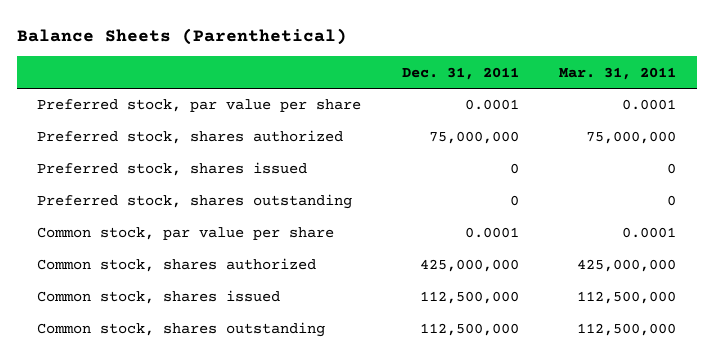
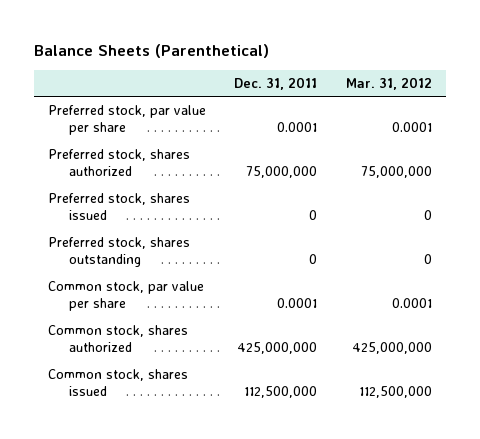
- | Dec. 31, 2011 | Mar. 31, 2011
+ | Dec. 31, 2011 | Mar. 31, 2012
- Common stock, shares outstanding | 112,500,000 | 112,500,000

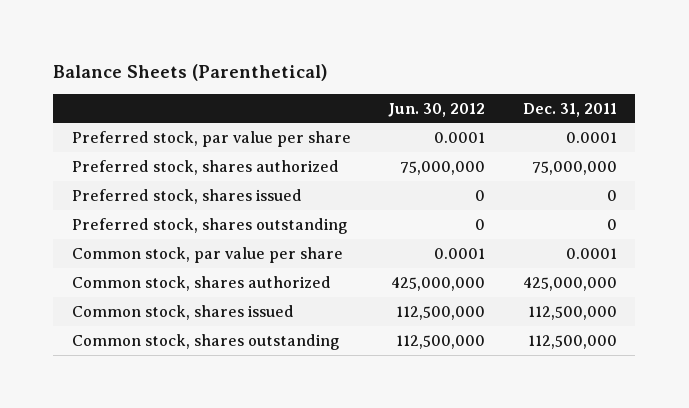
- | Dec. 31, 2011 | Mar. 31, 2012
+ | Jun. 30, 2012 | Dec. 31, 2011
+ Common stock, shares outstanding | 112,500,000 | 112,500,000

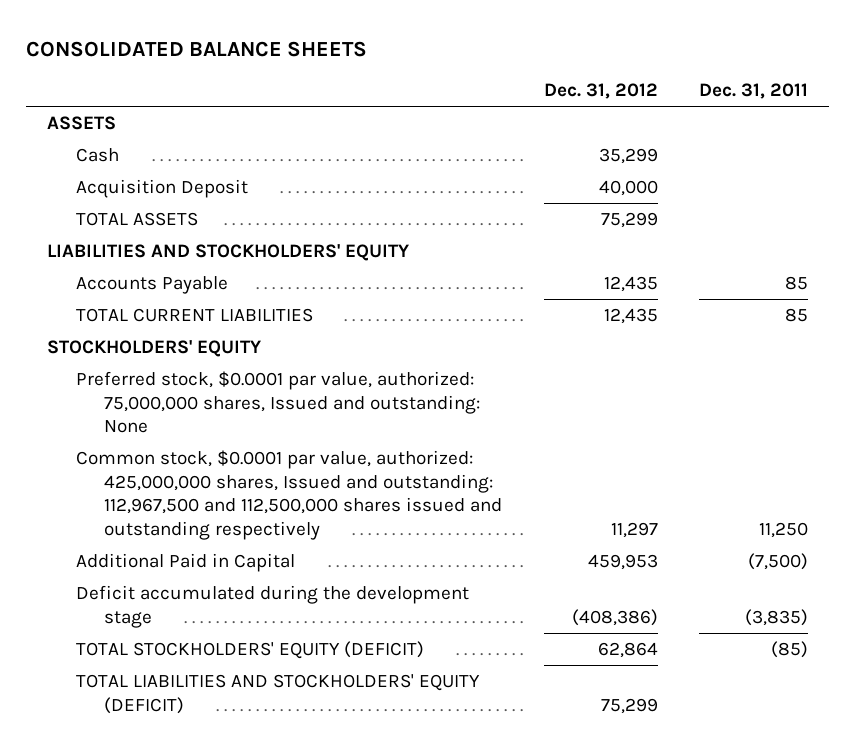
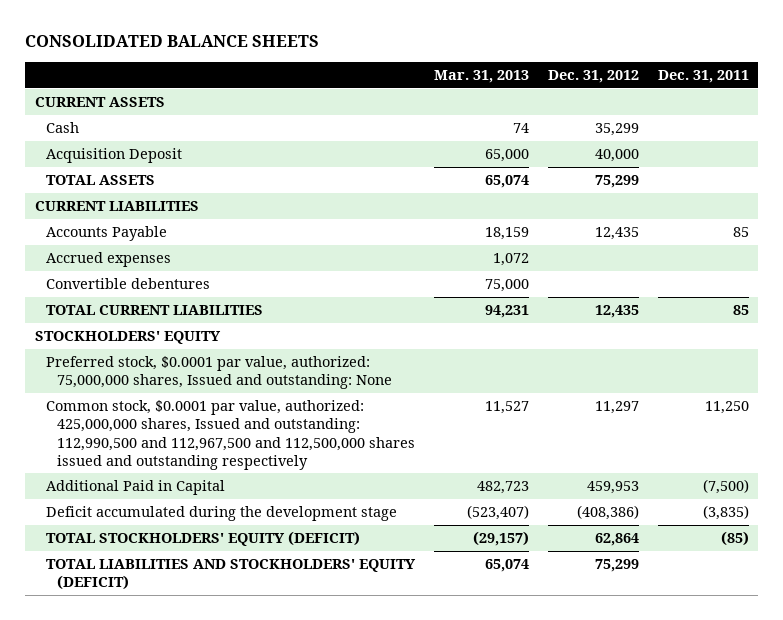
- | Dec. 31, 2012 | Dec. 31, 2011
+ | Mar. 31, 2013 | Dec. 31, 2012 | Dec. 31, 2011
- ASSETS
+ CURRENT ASSETS
- LIABILITIES AND STOCKHOLDERS' EQUITY
+ CURRENT LIABILITIES
+ Accrued expenses | 1,072 | |
+ Convertible debentures | 75,000 | |
- Common stock, $0.0001 par value, authorized: 425,000,000 shares, Issued and outstanding: 112,967,500 and 112,500,000 shares issued and outstanding respectively | 11,297 | 11,250
+ Common stock, $0.0001 par value, authorized: 425,000,000 shares, Issued and outstanding: 112,990,500 and 112,967,500 and 112,500,000 shares issued and outstanding respectively | 11,527 | 11,297 | 11,250

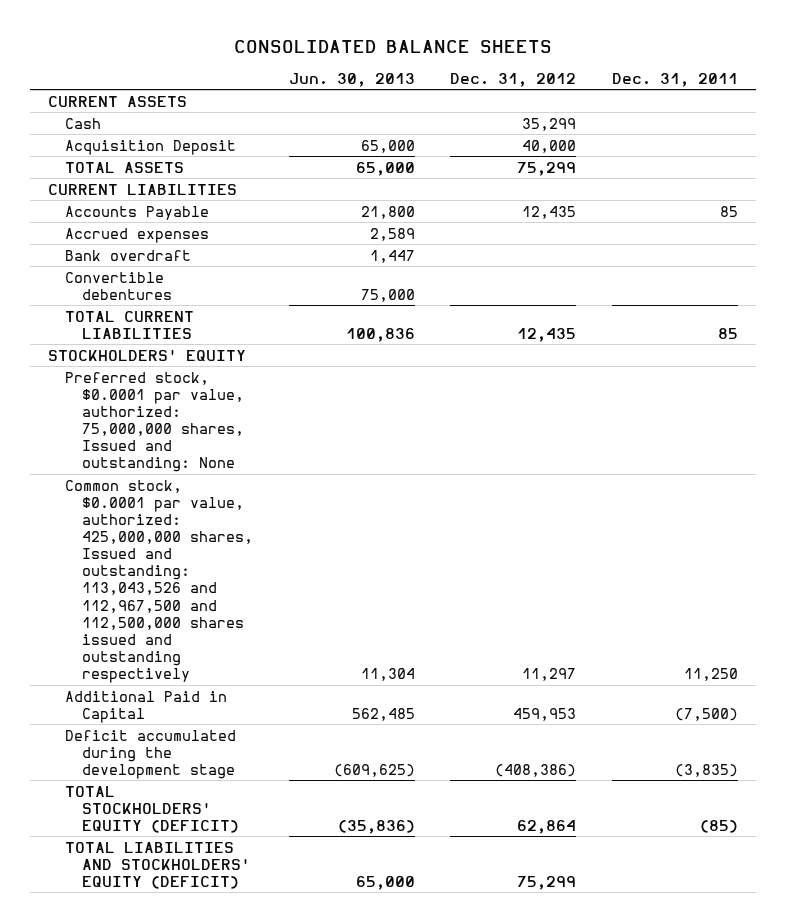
- | Mar. 31, 2013 | Dec. 31, 2012 | Dec. 31, 2011
+ | Jun. 30, 2013 | Dec. 31, 2012 | Dec. 31, 2011
+ Bank overdraft | 1,447 | |
- Common stock, $0.0001 par value, authorized: 425,000,000 shares, Issued and outstanding: 112,990,500 and 112,967,500 and 112,500,000 shares issued and outstanding respectively | 11,527 | 11,297 | 11,250
+ Common stock, $0.0001 par value, authorized: 425,000,000 shares, Issued and outstanding: 113,043,526 and 112,967,500 and 112,500,000 shares issued and outstanding respectively | 11,304 | 11,297 | 11,250

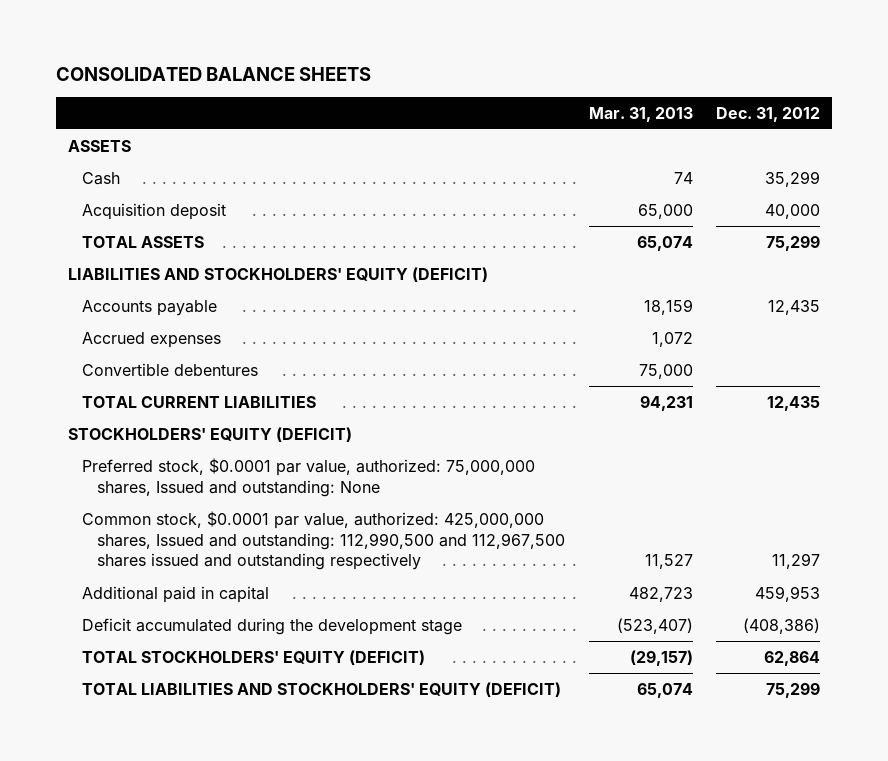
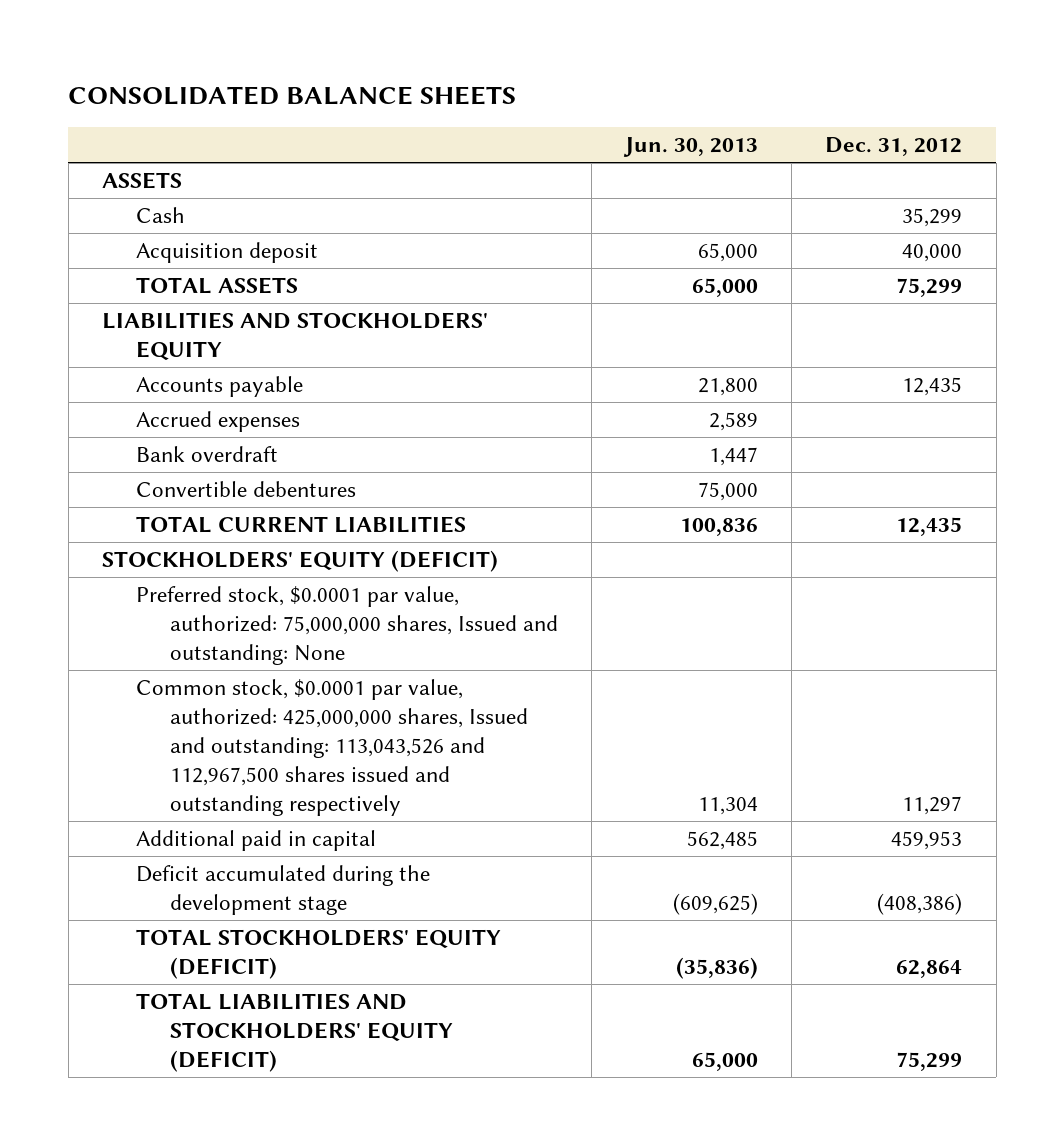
- | Mar. 31, 2013 | Dec. 31, 2012
+ | Jun. 30, 2013 | Dec. 31, 2012
- LIABILITIES AND STOCKHOLDERS' EQUITY (DEFICIT)
+ LIABILITIES AND STOCKHOLDERS' EQUITY
+ Bank overdraft | 1,447 |
- Common stock, $0.0001 par value, authorized: 425,000,000 shares, Issued and outstanding: 112,990,500 and 112,967,500 shares issued and outstanding respectively | 11,527 | 11,297
+ Common stock, $0.0001 par value, authorized: 425,000,000 shares, Issued and outstanding: 113,043,526 and 112,967,500 shares issued and outstanding respectively | 11,304 | 11,297

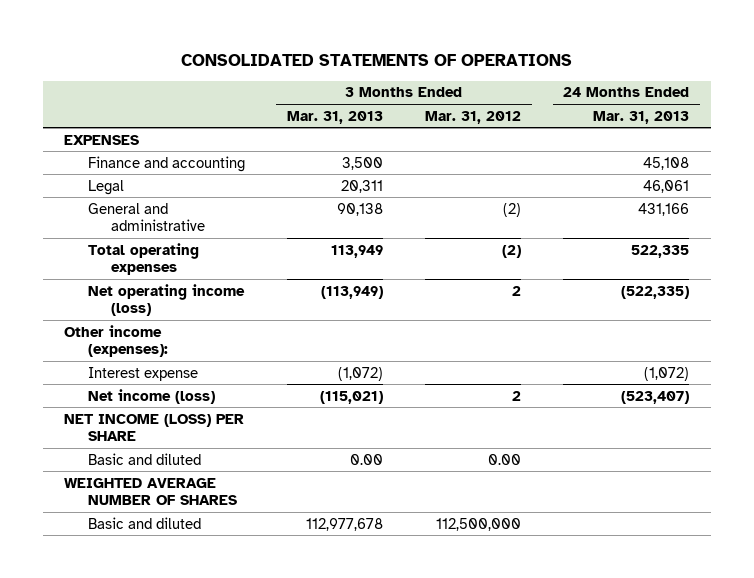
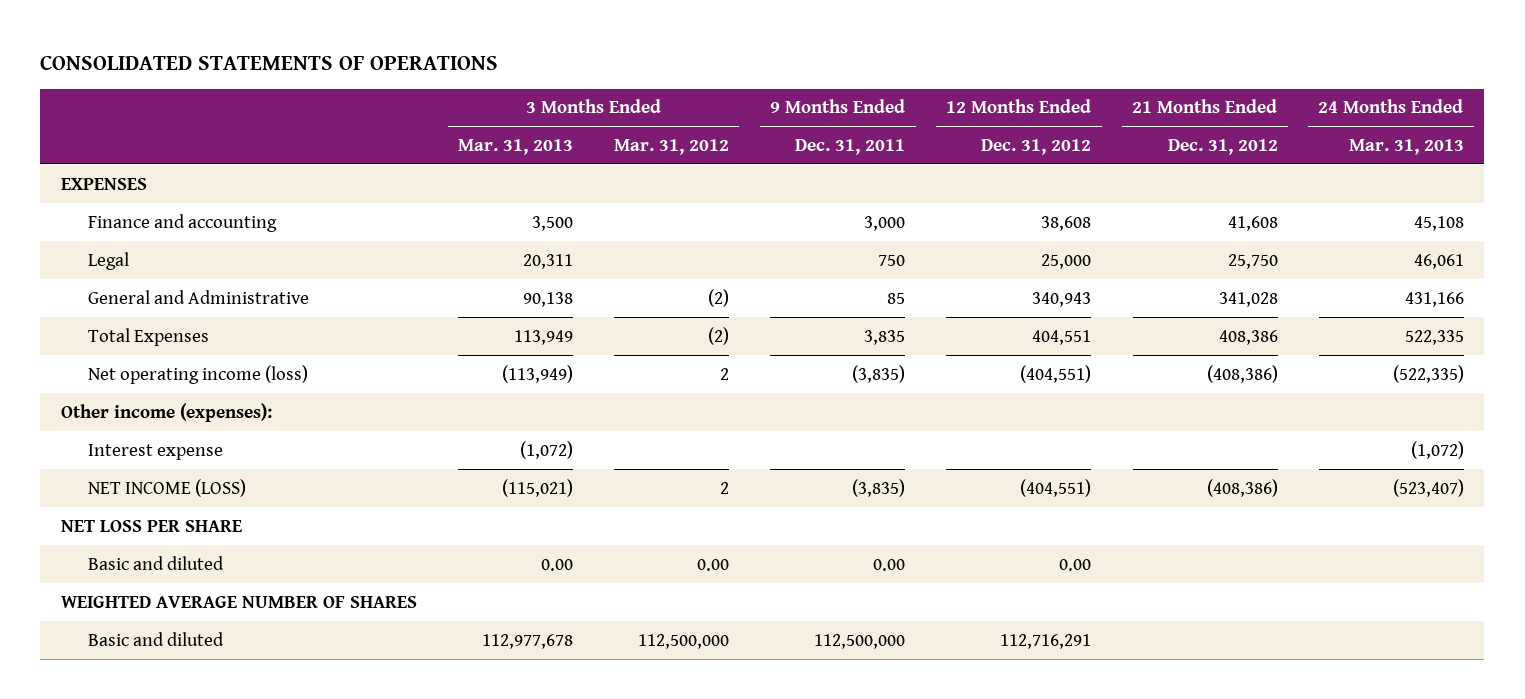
- | 3 Months Ended Mar. 31, 2013 | 3 Months Ended Mar. 31, 2012 | 24 Months Ended Mar. 31, 2013
+ | 3 Months Ended Mar. 31, 2013 | 3 Months Ended Mar. 31, 2012 | 9 Months Ended Dec. 31, 2011 | 12 Months Ended Dec. 31, 2012 | 21 Months Ended Dec. 31, 2012 | 24 Months Ended Mar. 31, 2013
- General and administrative | 90,138 | (2) | 431,166
- Total operating expenses | 113,949 | (2) | 522,335
+ General and Administrative | 90,138 | (2) | 85 | 340,943 | 341,028 | 431,166
+ Total Expenses | 113,949 | (2) | 3,835 | 404,551 | 408,386 | 522,335
- Net income (loss) | (115,021) | 2 | (523,407)
- NET INCOME (LOSS) PER SHARE
+ NET INCOME (LOSS) | (115,021) | 2 | (3,835) | (404,551) | (408,386) | (523,407)
+ NET LOSS PER SHARE

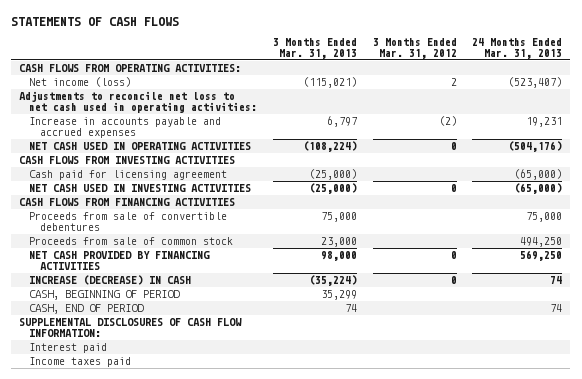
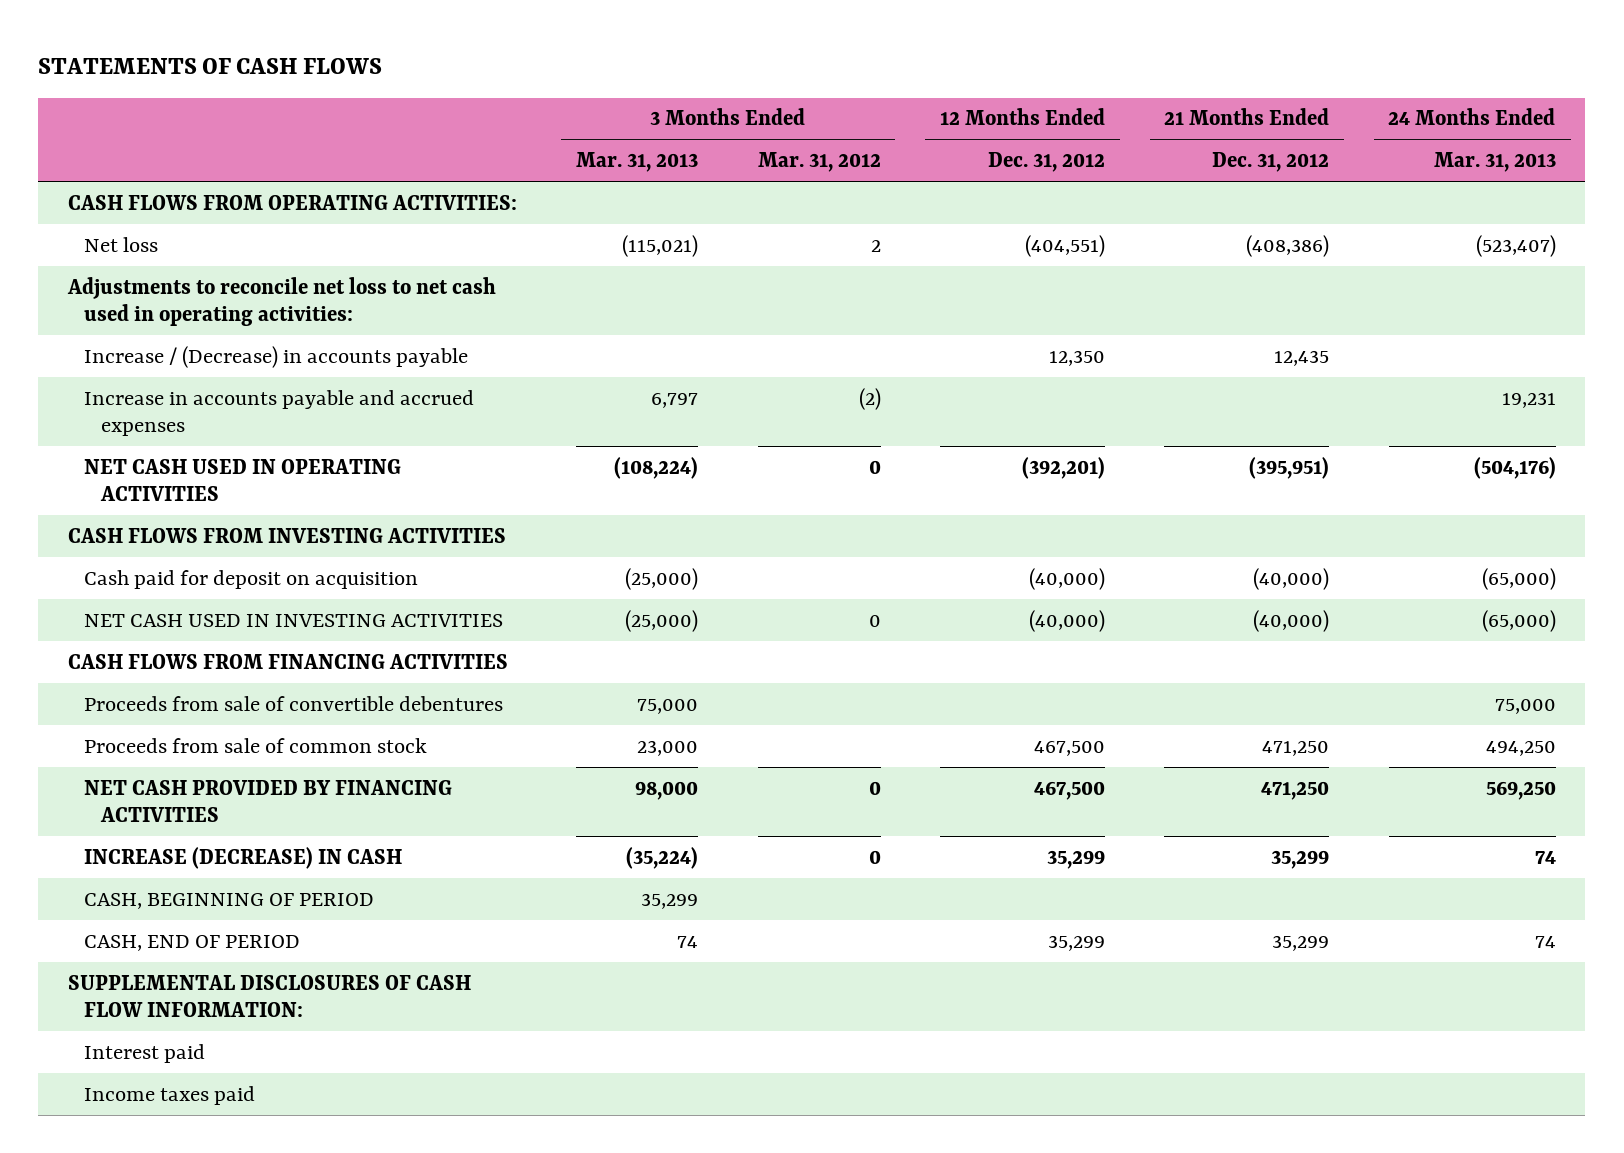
- | 3 Months Ended Mar. 31, 2013 | 3 Months Ended Mar. 31, 2012 | 24 Months Ended Mar. 31, 2013
+ | 3 Months Ended Mar. 31, 2013 | 3 Months Ended Mar. 31, 2012 | 12 Months Ended Dec. 31, 2012 | 21 Months Ended Dec. 31, 2012 | 24 Months Ended Mar. 31, 2013
- Net income (loss) | (115,021) | 2 | (523,407)
+ Net loss | (115,021) | 2 | (404,551) | (408,386) | (523,407)
+ Increase / (Decrease) in accounts payable | | | 12,350 | 12,435 |
- Cash paid for licensing agreement | (25,000) | | (65,000)
+ Cash paid for deposit on acquisition | (25,000) | | (40,000) | (40,000) | (65,000)

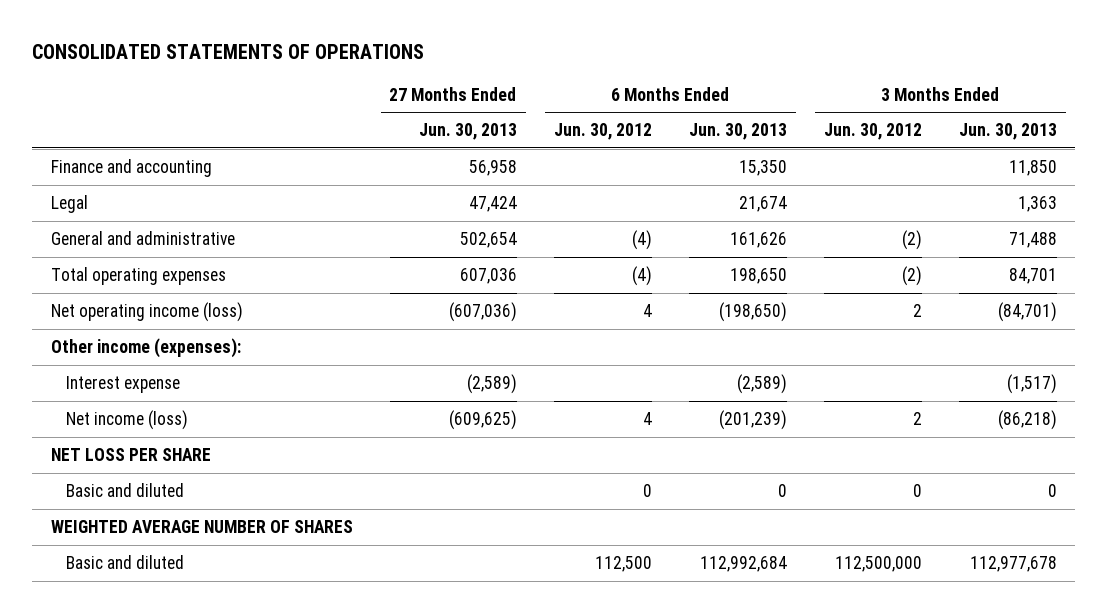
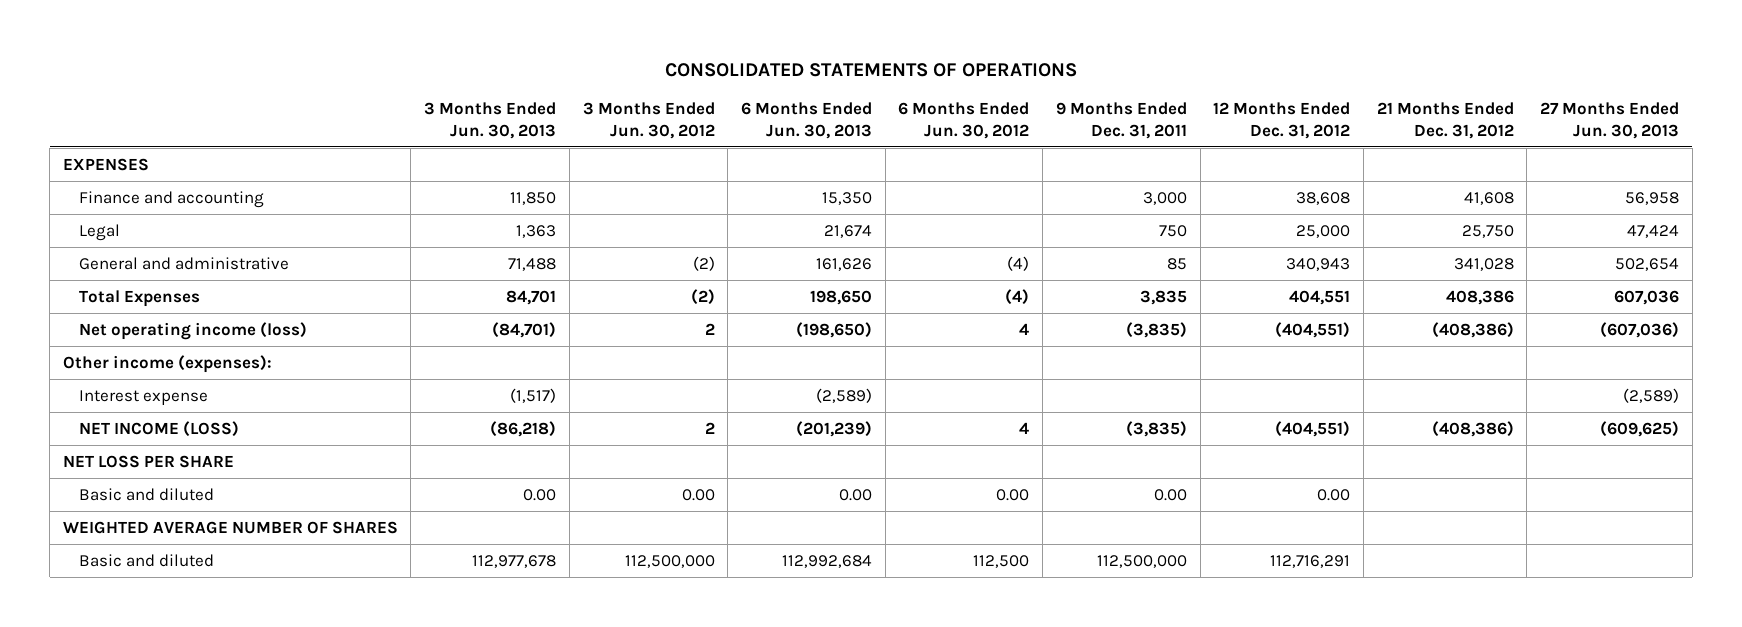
- | 27 Months Ended Jun. 30, 2013 | 6 Months Ended Jun. 30, 2012 | 6 Months Ended Jun. 30, 2013 | 3 Months Ended Jun. 30, 2012 | 3 Months Ended Jun. 30, 2013
+ | 3 Months Ended Jun. 30, 2013 | 3 Months Ended Jun. 30, 2012 | 6 Months Ended Jun. 30, 2013 | 6 Months Ended Jun. 30, 2012 | 9 Months Ended Dec. 31, 2011 | 12 Months Ended Dec. 31, 2012 | 21 Months Ended Dec. 31, 2012 | 27 Months Ended Jun. 30, 2013
+ EXPENSES
- Total operating expenses | 607,036 | (4) | 198,650 | (2) | 84,701
+ Total Expenses | 84,701 | (2) | 198,650 | (4) | 3,835 | 404,551 | 408,386 | 607,036
- Net income (loss) | (609,625) | 4 | (201,239) | 2 | (86,218)
+ NET INCOME (LOSS) | (86,218) | 2 | (201,239) | 4 | (3,835) | (404,551) | (408,386) | (609,625)
- Basic and diluted | | 0 | 0 | 0 | 0
+ Basic and diluted | 0.00 | 0.00 | 0.00 | 0.00 | 0.00 | 0.00 | |

